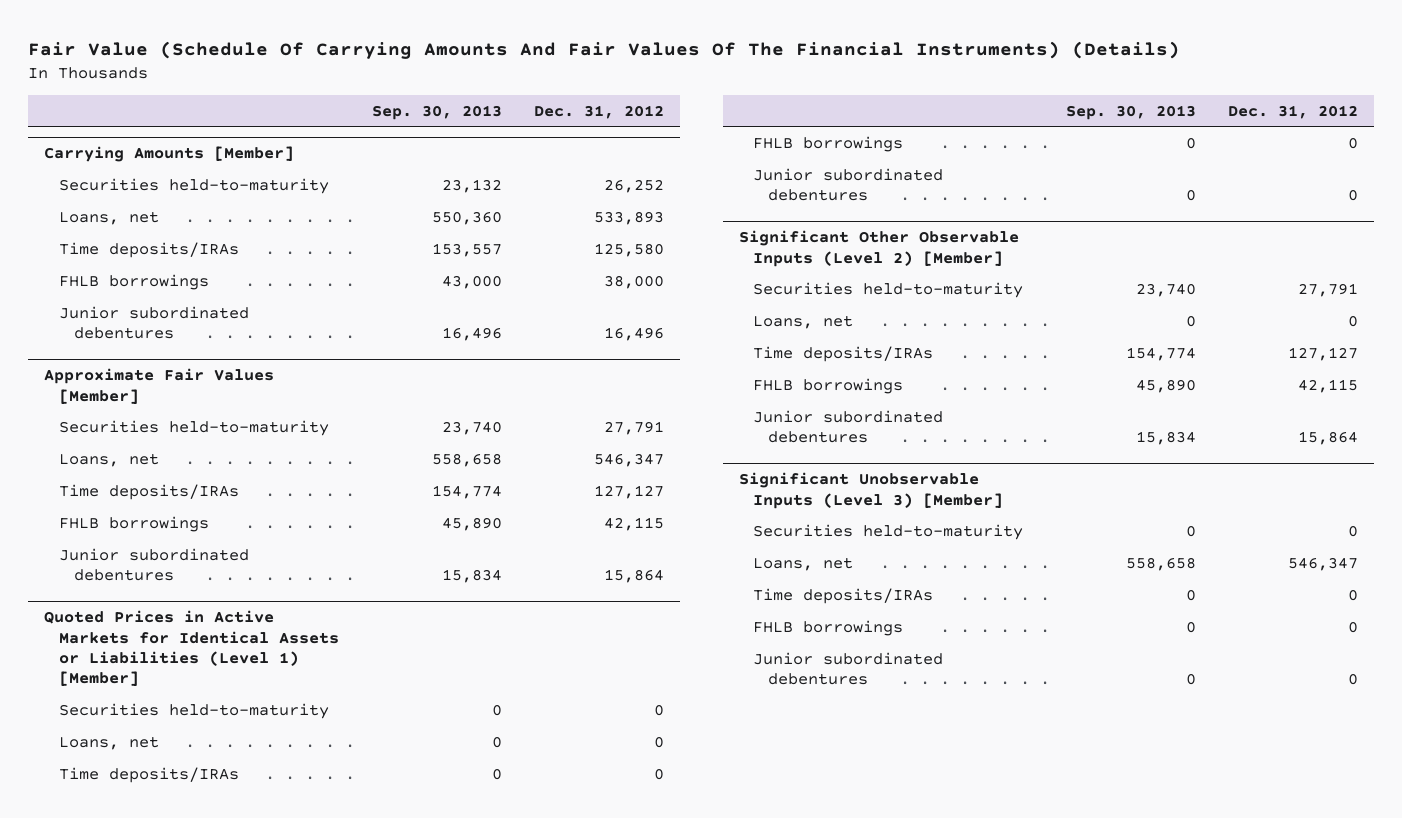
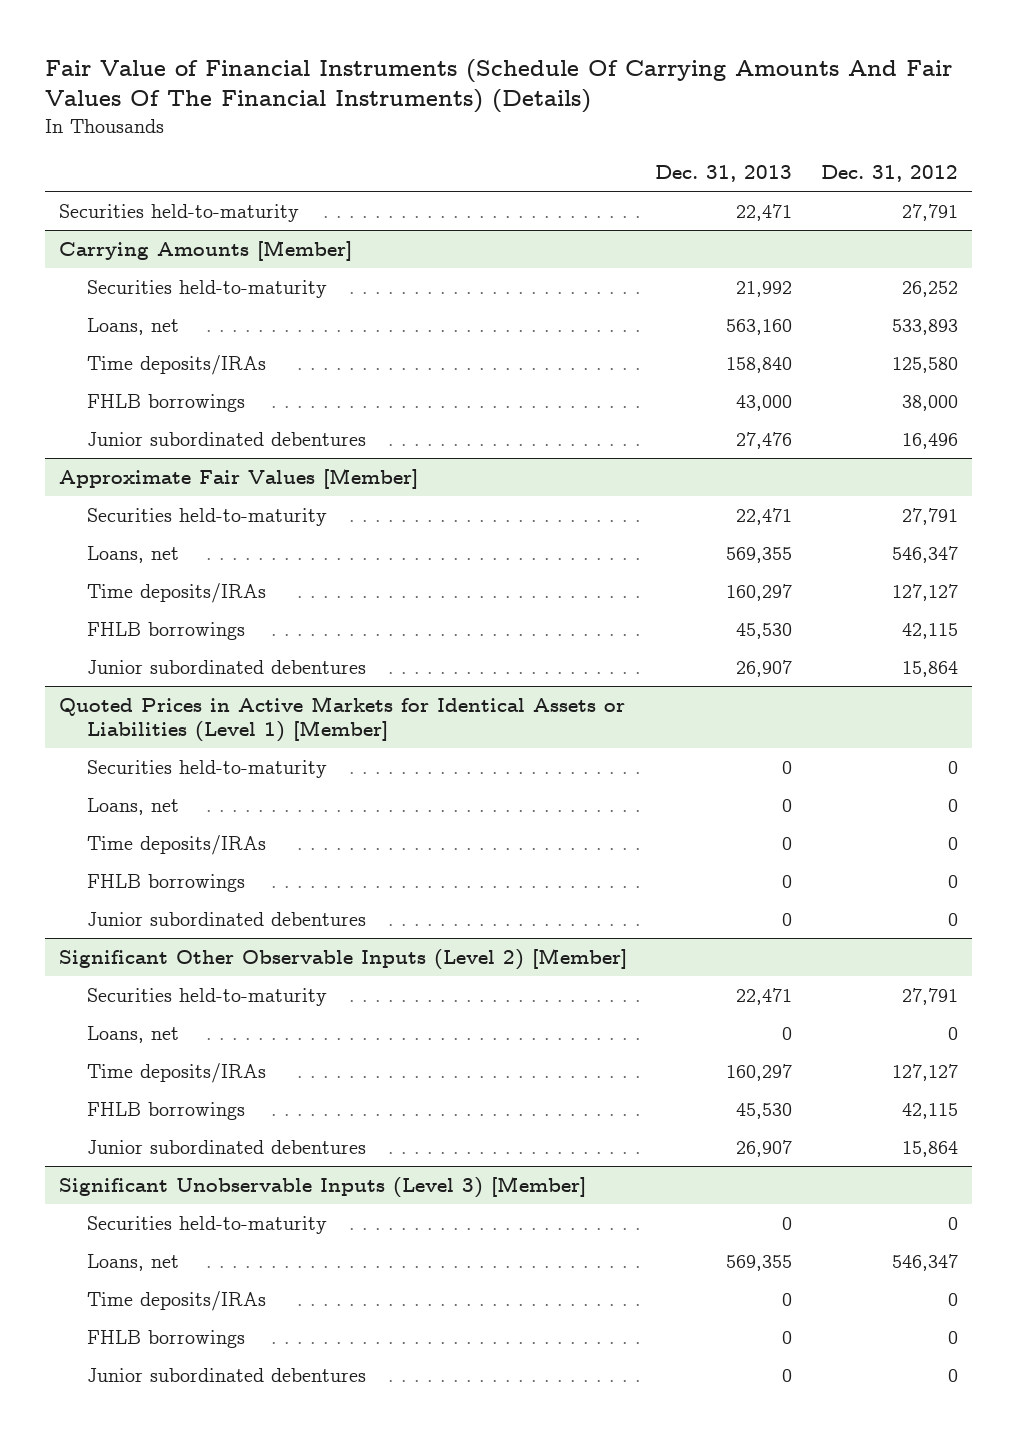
- Fair Value (Schedule Of Carrying Amounts And Fair Values Of The Financial Instruments) (Details)
+ Fair Value of Financial Instruments (Schedule Of Carrying Amounts And Fair Values Of The Financial Instruments) (Details)
- | Sep. 30, 2013 | Dec. 31, 2012
+ | Dec. 31, 2013 | Dec. 31, 2012
+ Securities held-to-maturity | 22,471 | 27,791

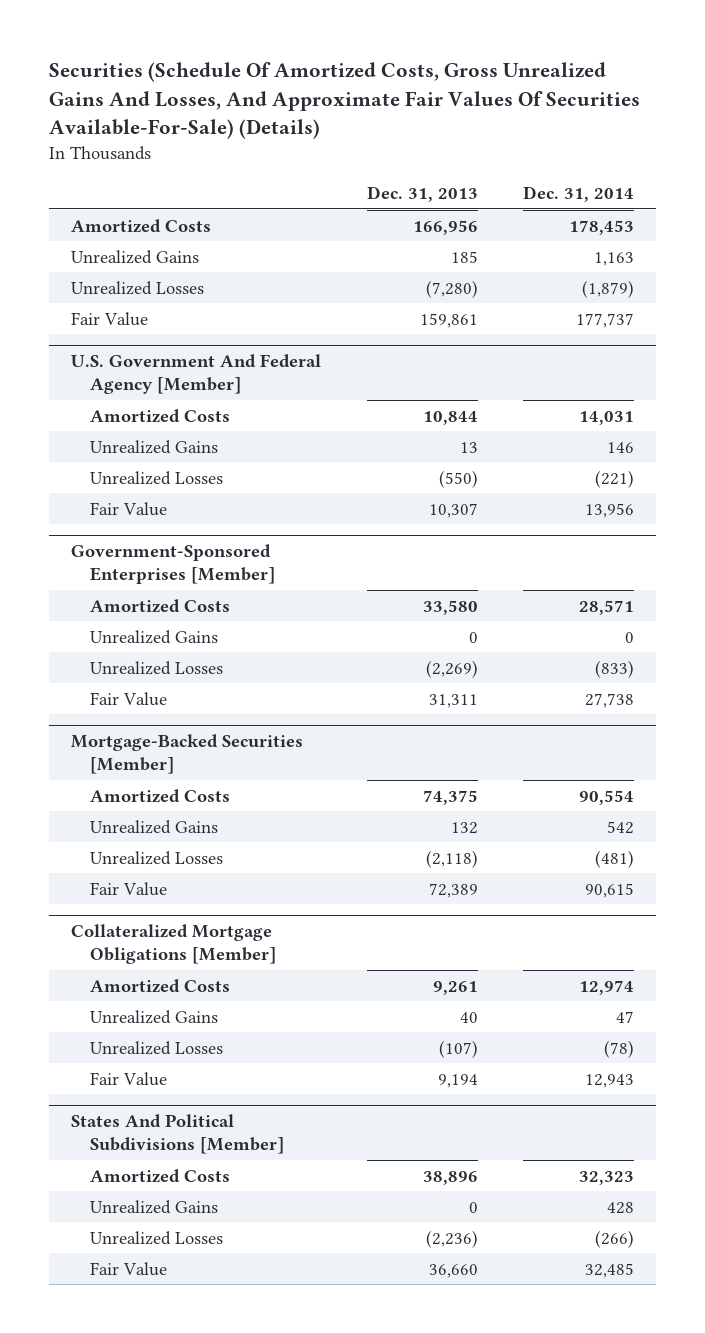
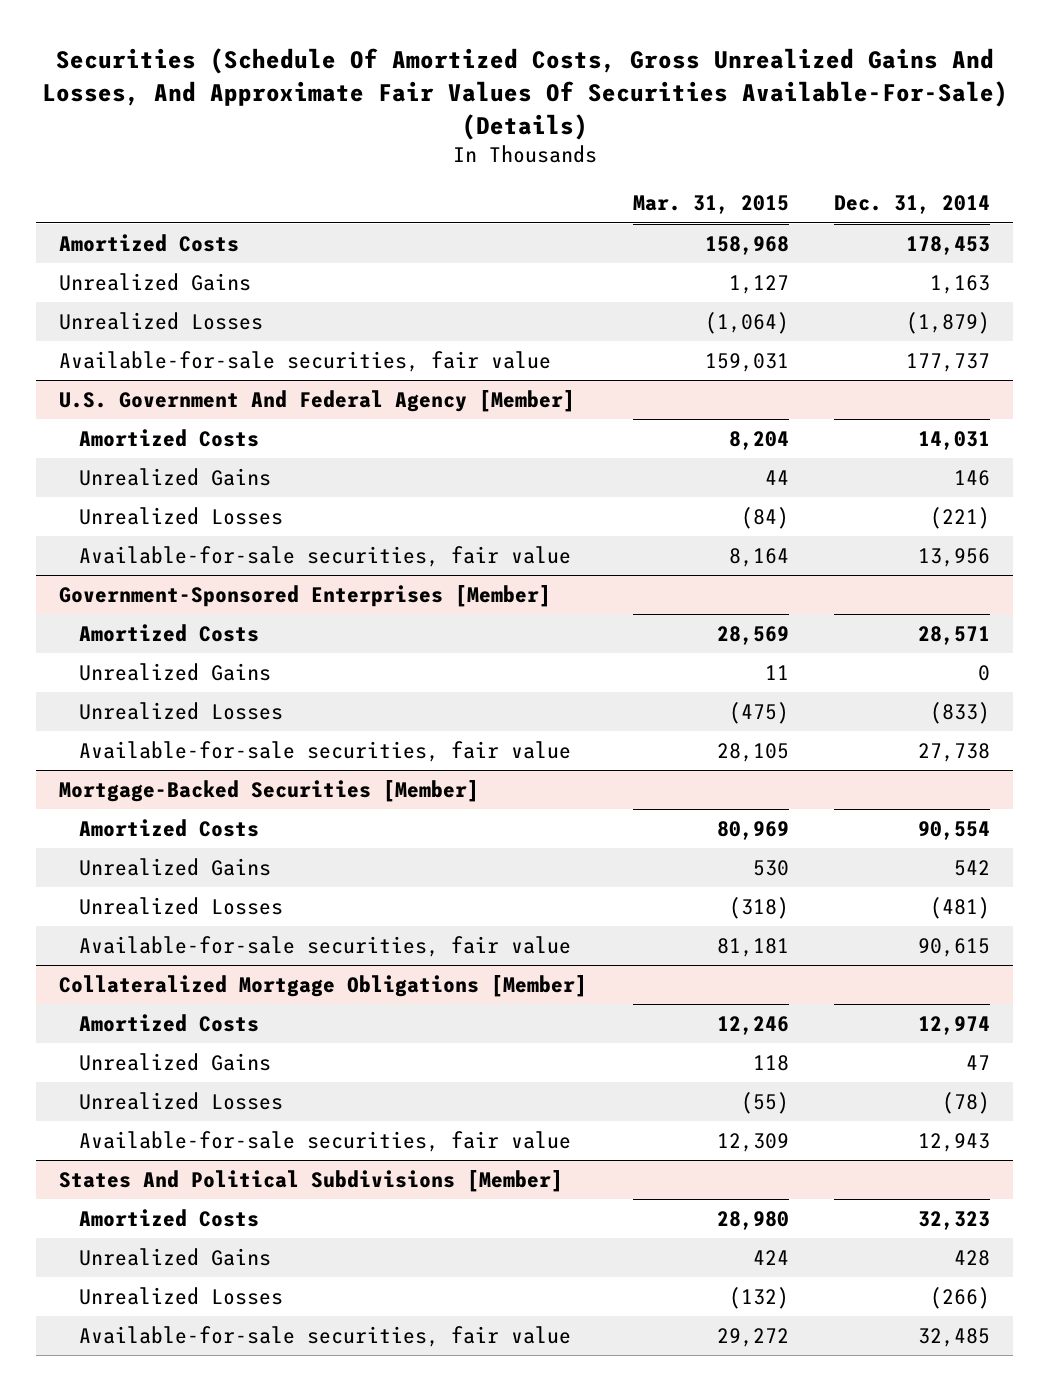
- | Dec. 31, 2013 | Dec. 31, 2014
+ | Mar. 31, 2015 | Dec. 31, 2014
- Fair Value | 159,861 | 177,737
+ Available-for-sale securities, fair value | 159,031 | 177,737
@ U.S. Government And Federal Agency [Member]
- Fair Value | 10,307 | 13,956
+ Available-for-sale securities, fair value | 8,164 | 13,956
@ Government-Sponsored Enterprises [Member]
- Fair Value | 31,311 | 27,738
+ Available-for-sale securities, fair value | 28,105 | 27,738
@ Mortgage-Backed Securities [Member]
- Fair Value | 72,389 | 90,615
+ Available-for-sale securities, fair value | 81,181 | 90,615
@ Collateralized Mortgage Obligations [Member]
- Fair Value | 9,194 | 12,943
+ Available-for-sale securities, fair value | 12,309 | 12,943
@ States And Political Subdivisions [Member]
- Fair Value | 36,660 | 32,485
+ Available-for-sale securities, fair value | 29,272 | 32,485

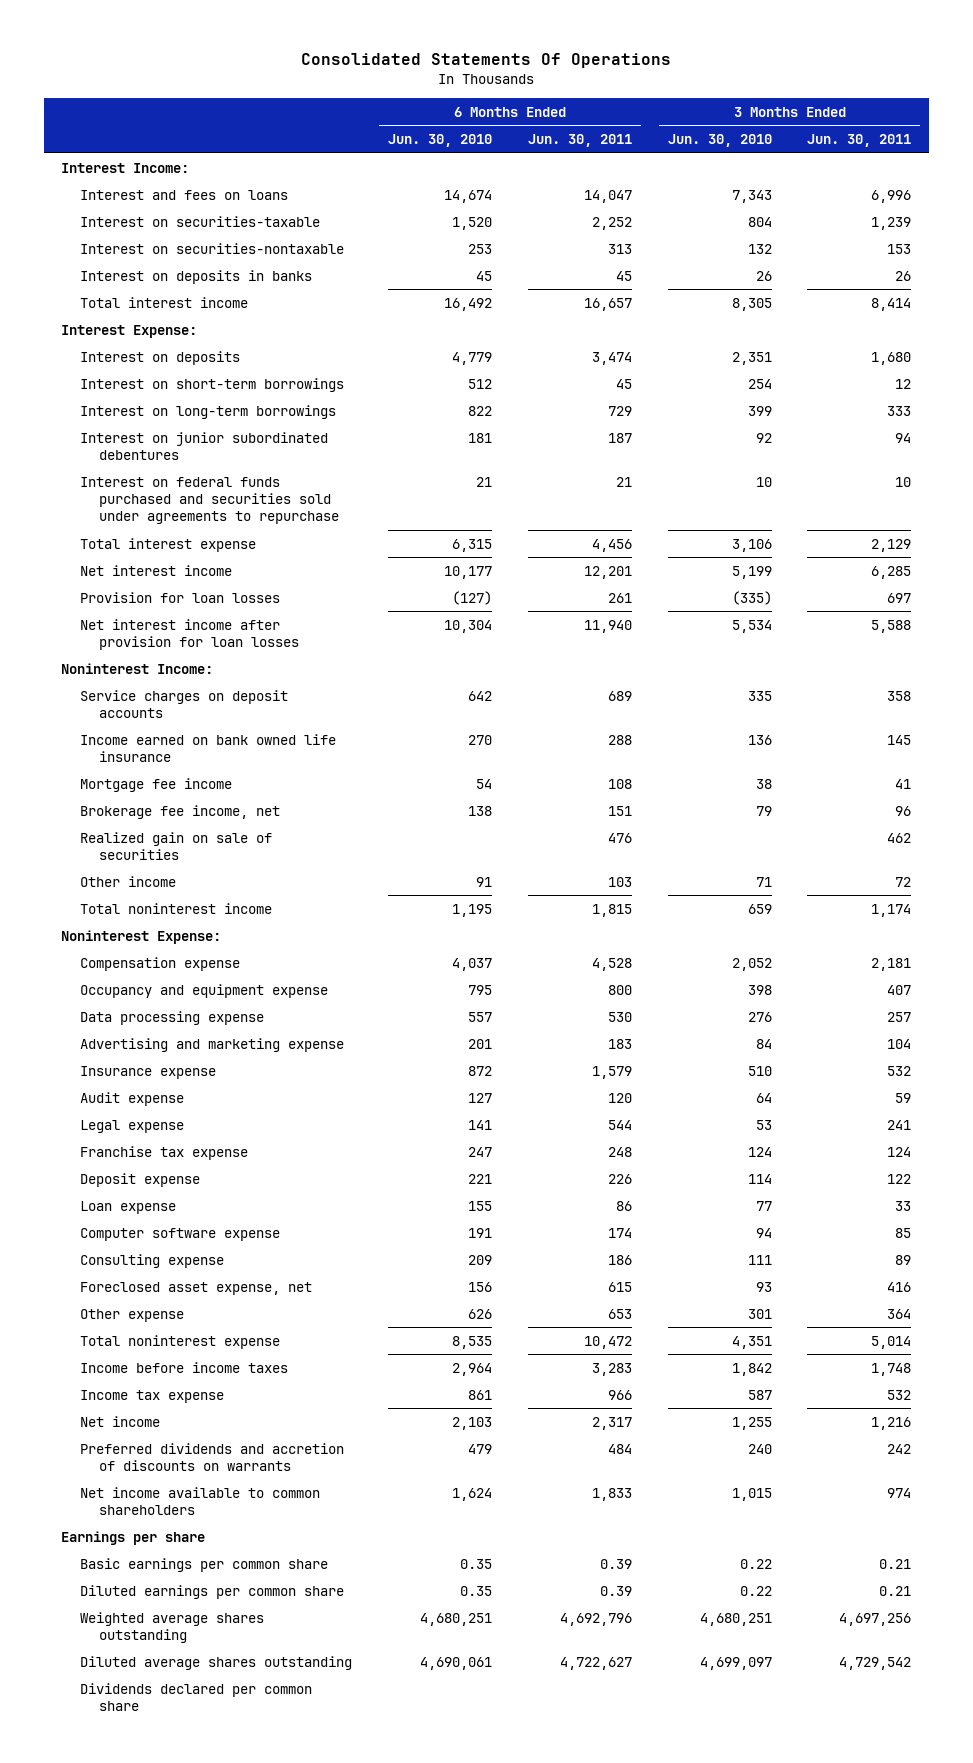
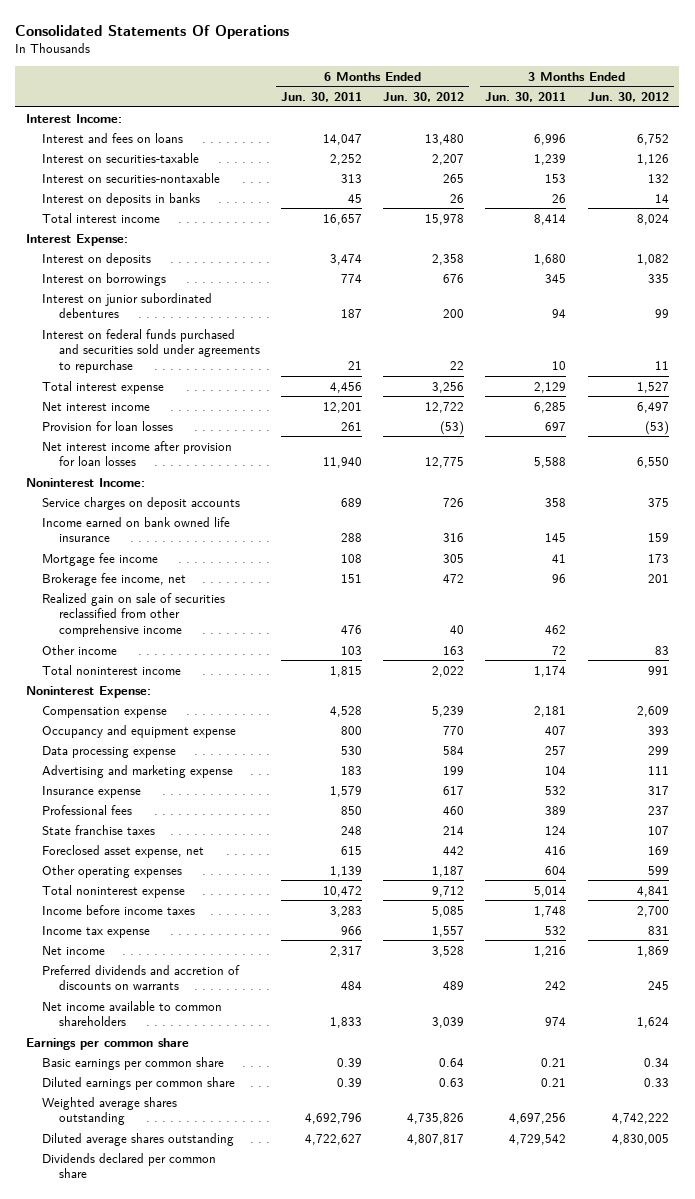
- | 6 Months Ended Jun. 30, 2010 | 6 Months Ended Jun. 30, 2011 | 3 Months Ended Jun. 30, 2010 | 3 Months Ended Jun. 30, 2011
+ | 6 Months Ended Jun. 30, 2011 | 6 Months Ended Jun. 30, 2012 | 3 Months Ended Jun. 30, 2011 | 3 Months Ended Jun. 30, 2012
- Interest on short-term borrowings | 512 | 45 | 254 | 12
- Interest on long-term borrowings | 822 | 729 | 399 | 333
+ Interest on borrowings | 774 | 676 | 345 | 335
- Realized gain on sale of securities | | 476 | | 462
+ Realized gain on sale of securities reclassified from other comprehensive income | 476 | 40 | 462 |
- Audit expense | 127 | 120 | 64 | 59
- Legal expense | 141 | 544 | 53 | 241
- Franchise tax expense | 247 | 248 | 124 | 124
- Deposit expense | 221 | 226 | 114 | 122
- Loan expense | 155 | 86 | 77 | 33
- Computer software expense | 191 | 174 | 94 | 85
- Consulting expense | 209 | 186 | 111 | 89
+ Professional fees | 850 | 460 | 389 | 237
+ State franchise taxes | 248 | 214 | 124 | 107
- Other expense | 626 | 653 | 301 | 364
+ Other operating expenses | 1,139 | 1,187 | 604 | 599
- Earnings per share
+ Earnings per common share

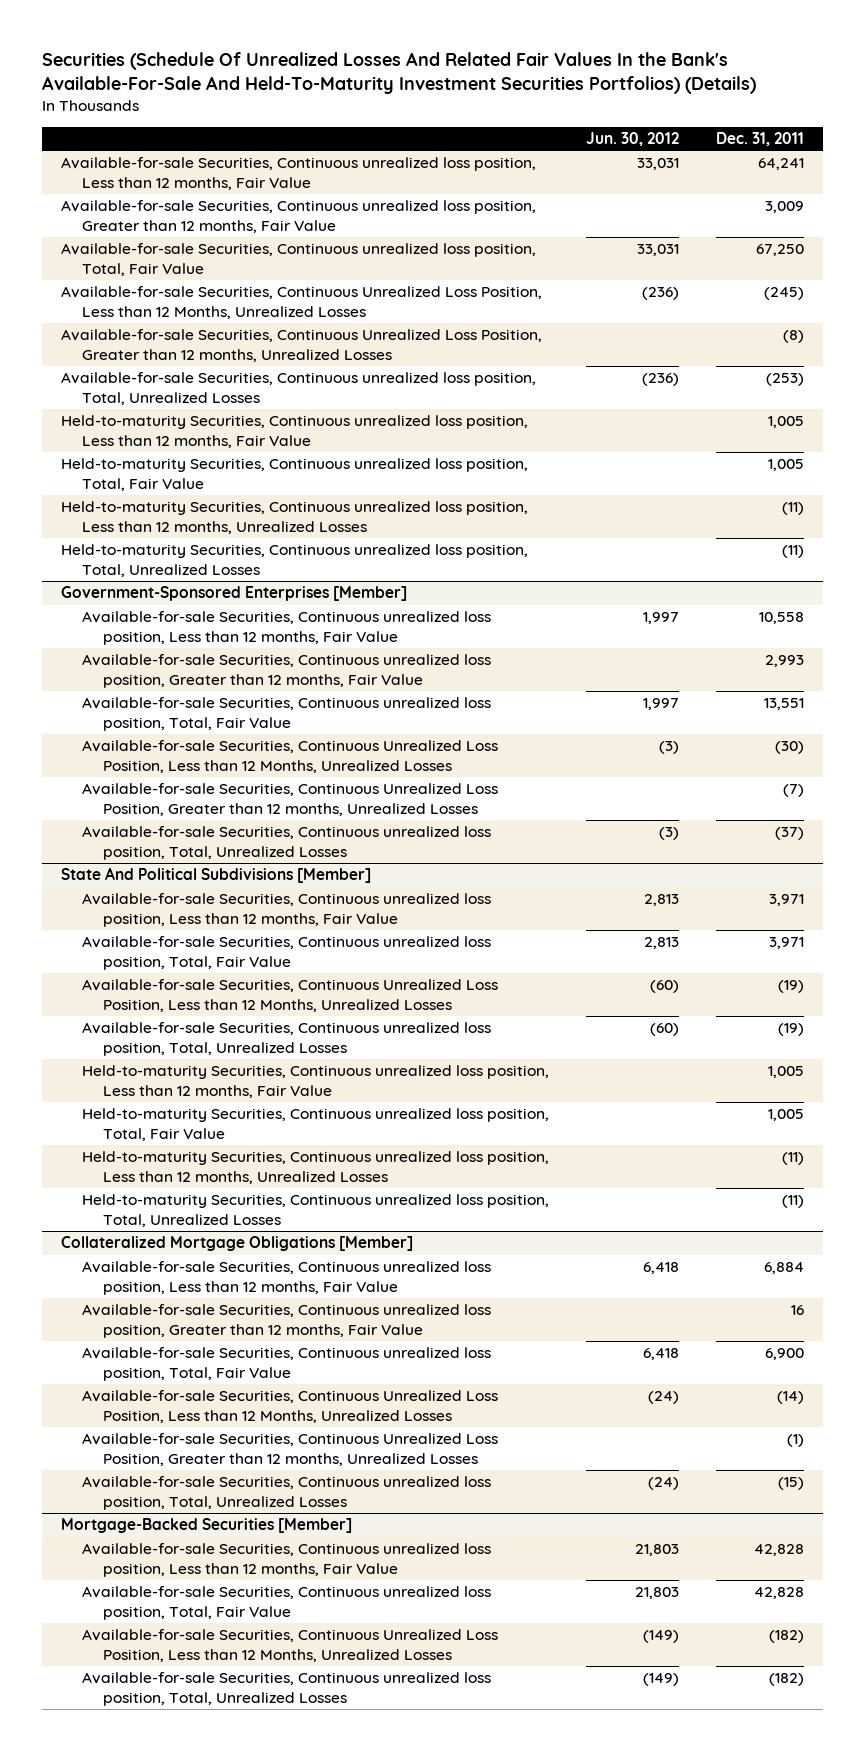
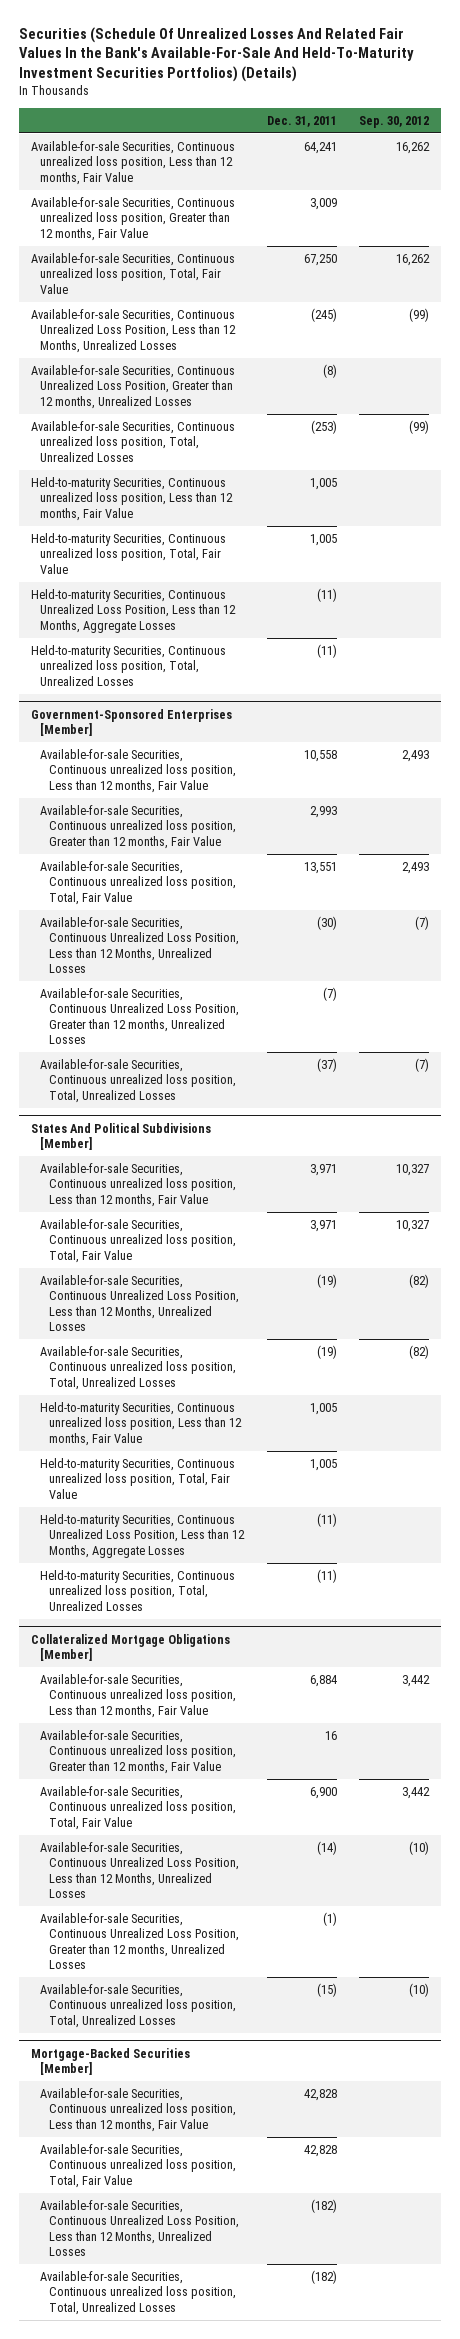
- | Jun. 30, 2012 | Dec. 31, 2011
+ | Dec. 31, 2011 | Sep. 30, 2012
- Held-to-maturity Securities, Continuous unrealized loss position, Less than 12 months, Unrealized Losses | | (11)
+ Held-to-maturity Securities, Continuous Unrealized Loss Position, Less than 12 Months, Aggregate Losses | (11) |
- State And Political Subdivisions [Member]
+ States And Political Subdivisions [Member]
- Held-to-maturity Securities, Continuous unrealized loss position, Less than 12 months, Unrealized Losses | | (11)
+ Held-to-maturity Securities, Continuous Unrealized Loss Position, Less than 12 Months, Aggregate Losses | (11) |

